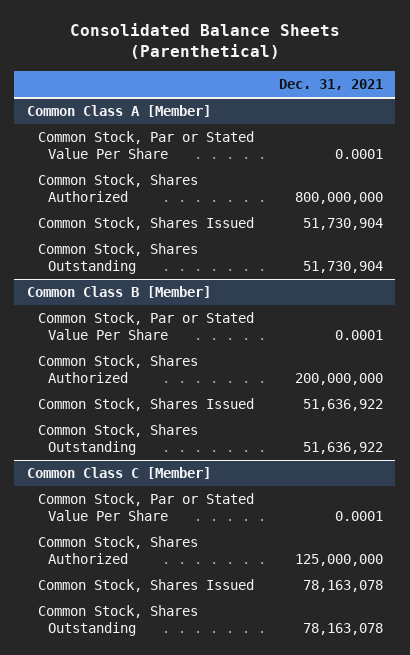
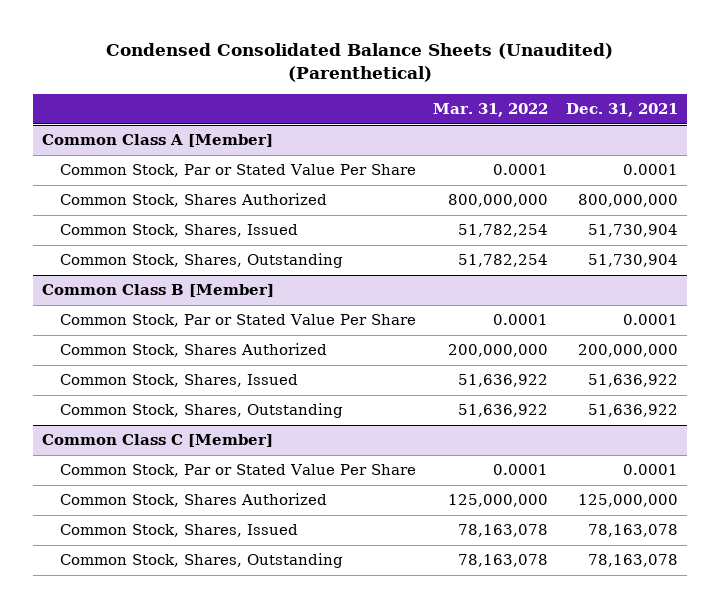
- Consolidated Balance Sheets (Parenthetical)
+ Condensed Consolidated Balance Sheets (Unaudited) (Parenthetical)
- | Dec. 31, 2021
+ | Mar. 31, 2022 | Dec. 31, 2021
@ Common Class A [Member]
- Common Stock, Shares Issued | 51,730,904
- Common Stock, Shares Outstanding | 51,730,904
+ Common Stock, Shares, Issued | 51,782,254 | 51,730,904
+ Common Stock, Shares, Outstanding | 51,782,254 | 51,730,904
@ Common Class B [Member]
- Common Stock, Shares Issued | 51,636,922
- Common Stock, Shares Outstanding | 51,636,922
+ Common Stock, Shares, Issued | 51,636,922 | 51,636,922
+ Common Stock, Shares, Outstanding | 51,636,922 | 51,636,922
@ Common Class C [Member]
- Common Stock, Shares Issued | 78,163,078
- Common Stock, Shares Outstanding | 78,163,078
+ Common Stock, Shares, Issued | 78,163,078 | 78,163,078
+ Common Stock, Shares, Outstanding | 78,163,078 | 78,163,078

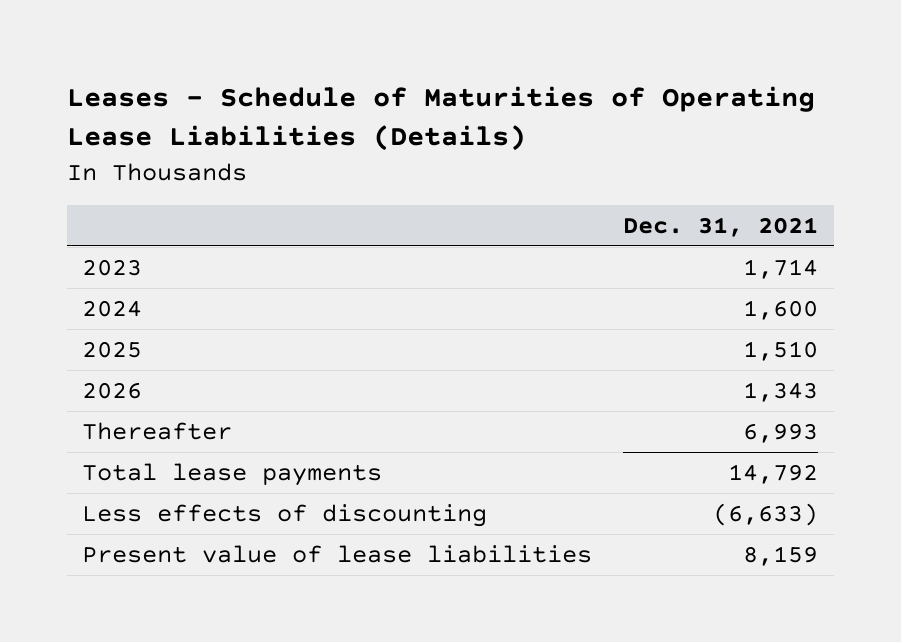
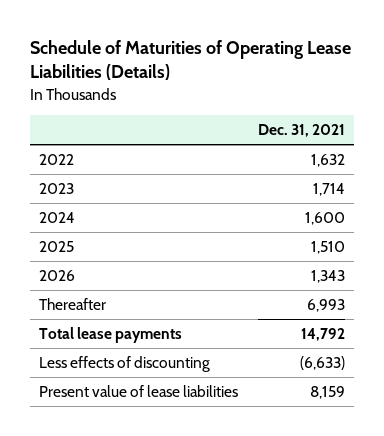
- Leases - Schedule of Maturities of Operating Lease Liabilities (Details)
+ Schedule of Maturities of Operating Lease Liabilities (Details)
+ 2022 | 1,632

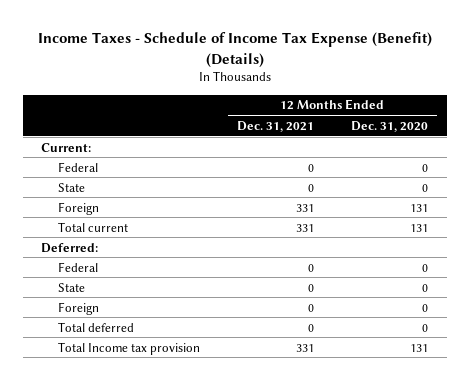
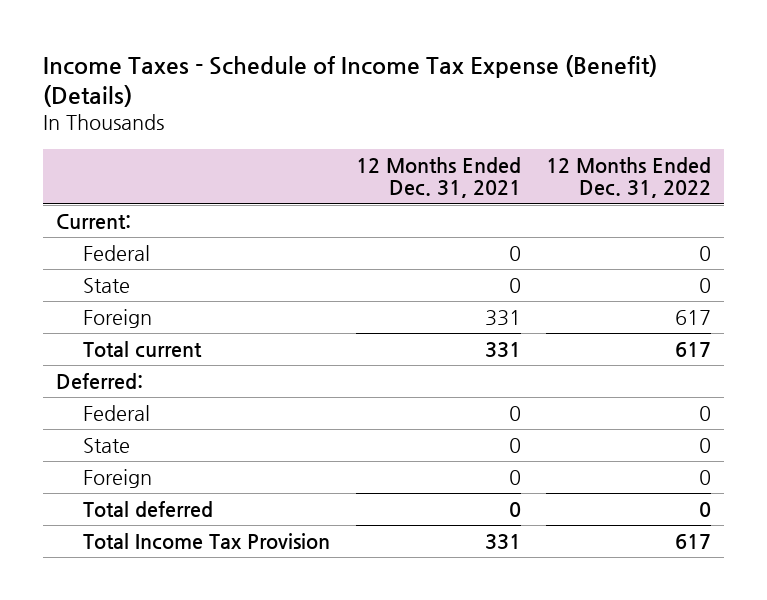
- | 12 Months Ended Dec. 31, 2021 | 12 Months Ended Dec. 31, 2020
+ | 12 Months Ended Dec. 31, 2021 | 12 Months Ended Dec. 31, 2022
- Total Income tax provision | 331 | 131
+ Total Income Tax Provision | 331 | 617

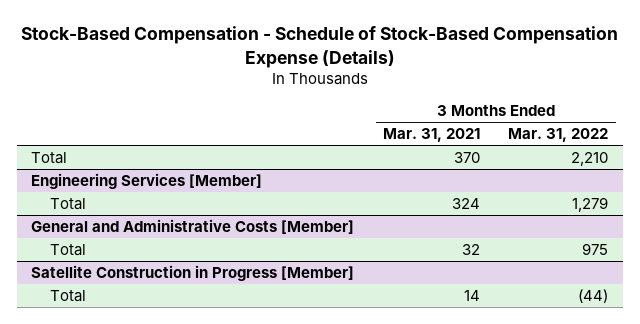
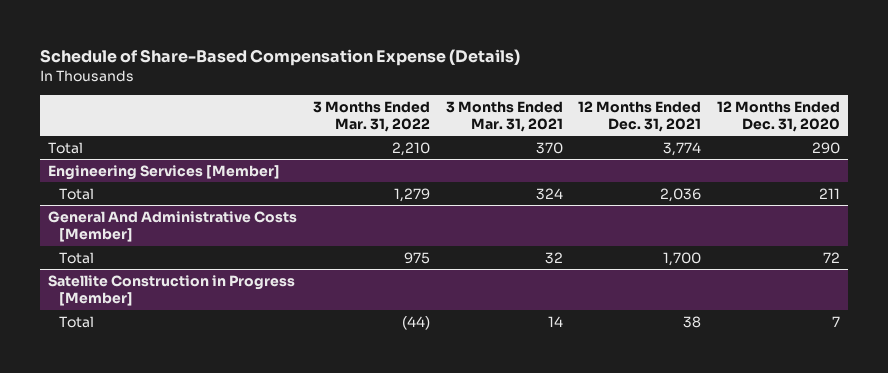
- Stock-Based Compensation - Schedule of Stock-Based Compensation Expense (Details)
+ Schedule of Share-Based Compensation Expense (Details)
- | 3 Months Ended Mar. 31, 2021 | 3 Months Ended Mar. 31, 2022
+ | 3 Months Ended Mar. 31, 2022 | 3 Months Ended Mar. 31, 2021 | 12 Months Ended Dec. 31, 2021 | 12 Months Ended Dec. 31, 2020
- General and Administrative Costs [Member]
+ General And Administrative Costs [Member]

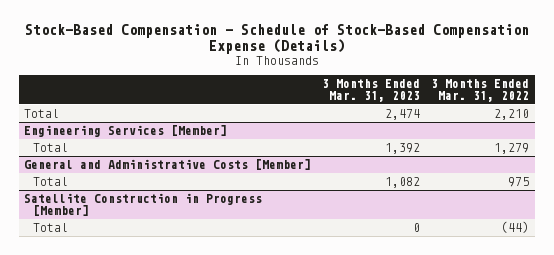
- Schedule of Share-Based Compensation Expense (Details)
+ Stock-Based Compensation - Schedule of Stock-Based Compensation Expense (Details)
- | 3 Months Ended Mar. 31, 2022 | 3 Months Ended Mar. 31, 2021 | 12 Months Ended Dec. 31, 2021 | 12 Months Ended Dec. 31, 2020
+ | 3 Months Ended Mar. 31, 2023 | 3 Months Ended Mar. 31, 2022
- General And Administrative Costs [Member]
+ General and Administrative Costs [Member]

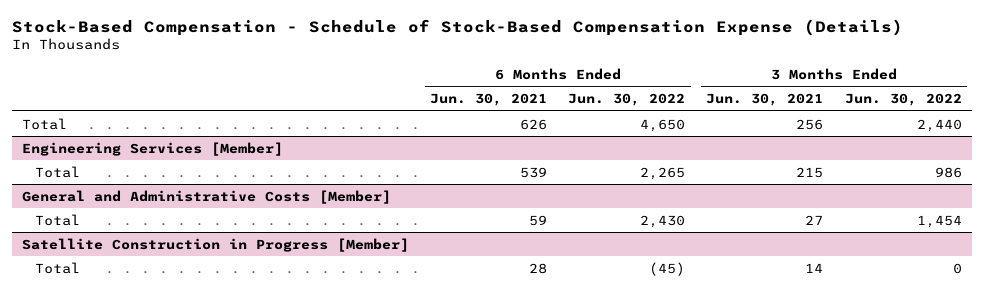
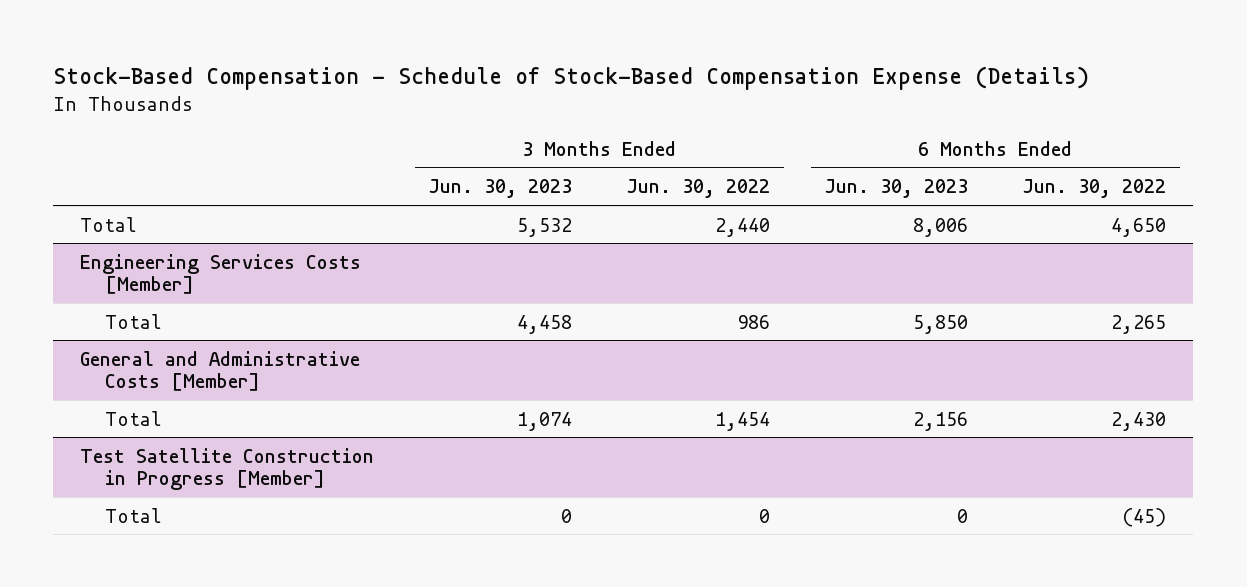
- | 6 Months Ended Jun. 30, 2021 | 6 Months Ended Jun. 30, 2022 | 3 Months Ended Jun. 30, 2021 | 3 Months Ended Jun. 30, 2022
+ | 3 Months Ended Jun. 30, 2023 | 3 Months Ended Jun. 30, 2022 | 6 Months Ended Jun. 30, 2023 | 6 Months Ended Jun. 30, 2022
- Engineering Services [Member]
+ Engineering Services Costs [Member]
- Satellite Construction in Progress [Member]
+ Test Satellite Construction in Progress [Member]

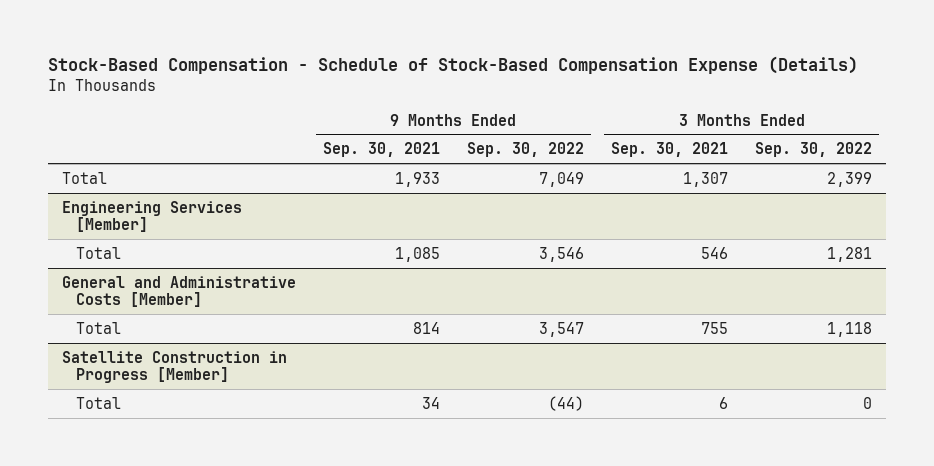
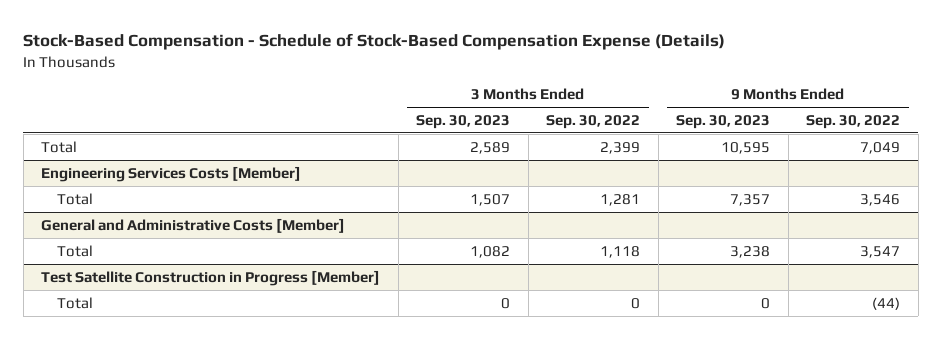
- | 9 Months Ended Sep. 30, 2021 | 9 Months Ended Sep. 30, 2022 | 3 Months Ended Sep. 30, 2021 | 3 Months Ended Sep. 30, 2022
+ | 3 Months Ended Sep. 30, 2023 | 3 Months Ended Sep. 30, 2022 | 9 Months Ended Sep. 30, 2023 | 9 Months Ended Sep. 30, 2022
- Engineering Services [Member]
+ Engineering Services Costs [Member]
- Satellite Construction in Progress [Member]
+ Test Satellite Construction in Progress [Member]

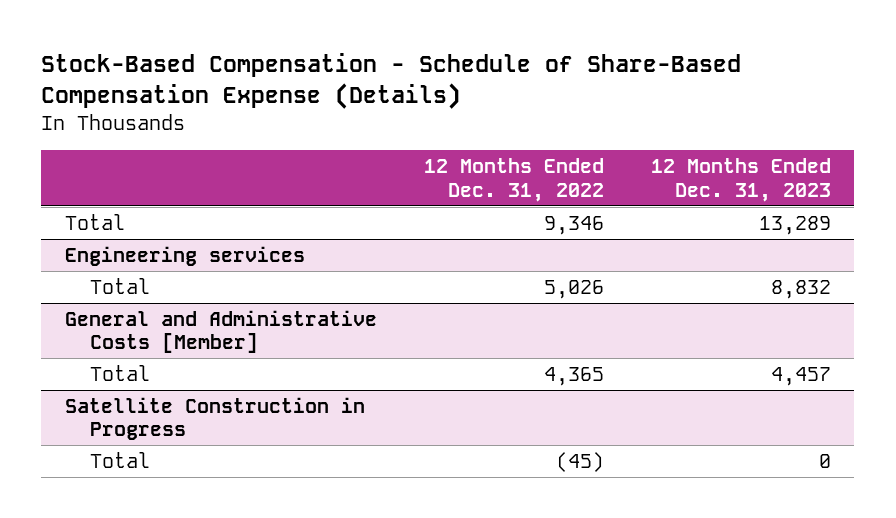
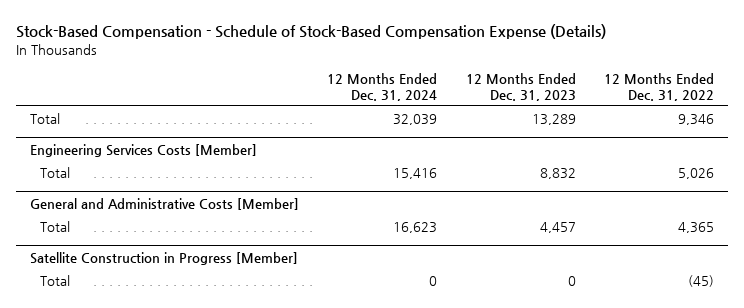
- Stock-Based Compensation - Schedule of Share-Based Compensation Expense (Details)
+ Stock-Based Compensation - Schedule of Stock-Based Compensation Expense (Details)
- | 12 Months Ended Dec. 31, 2022 | 12 Months Ended Dec. 31, 2023
+ | 12 Months Ended Dec. 31, 2024 | 12 Months Ended Dec. 31, 2023 | 12 Months Ended Dec. 31, 2022
- Engineering services
+ Engineering Services Costs [Member]
- Satellite Construction in Progress
+ Satellite Construction in Progress [Member]

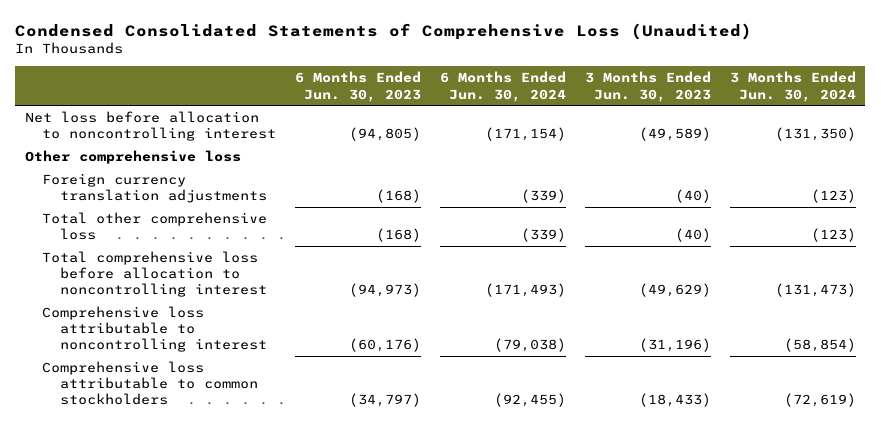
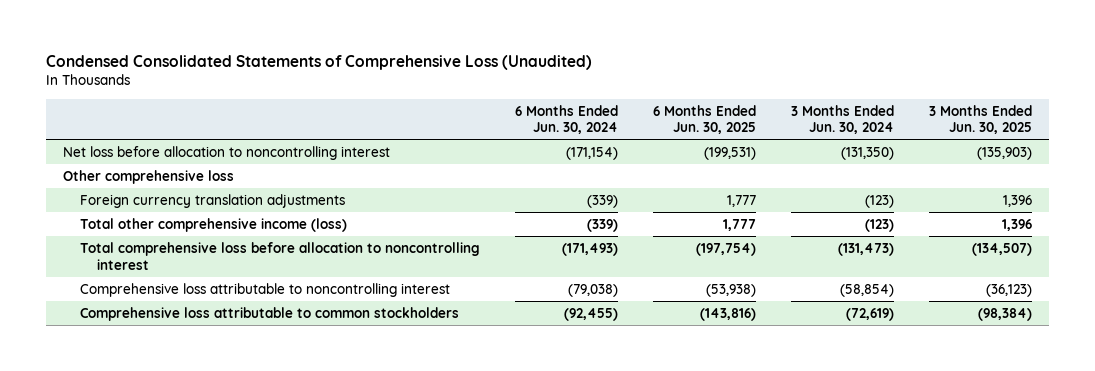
- | 6 Months Ended Jun. 30, 2023 | 6 Months Ended Jun. 30, 2024 | 3 Months Ended Jun. 30, 2023 | 3 Months Ended Jun. 30, 2024
+ | 6 Months Ended Jun. 30, 2024 | 6 Months Ended Jun. 30, 2025 | 3 Months Ended Jun. 30, 2024 | 3 Months Ended Jun. 30, 2025
- Total other comprehensive loss | (168) | (339) | (40) | (123)
+ Total other comprehensive income (loss) | (339) | 1,777 | (123) | 1,396

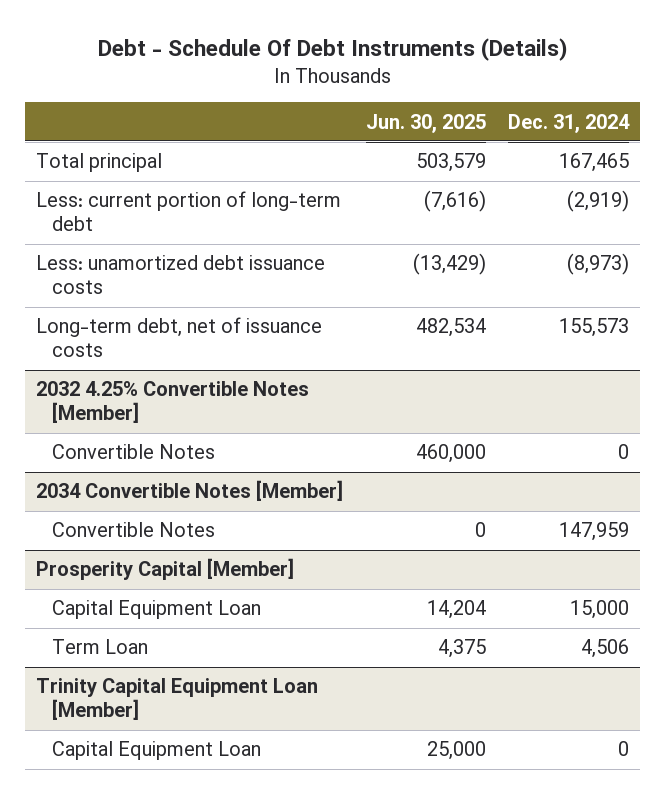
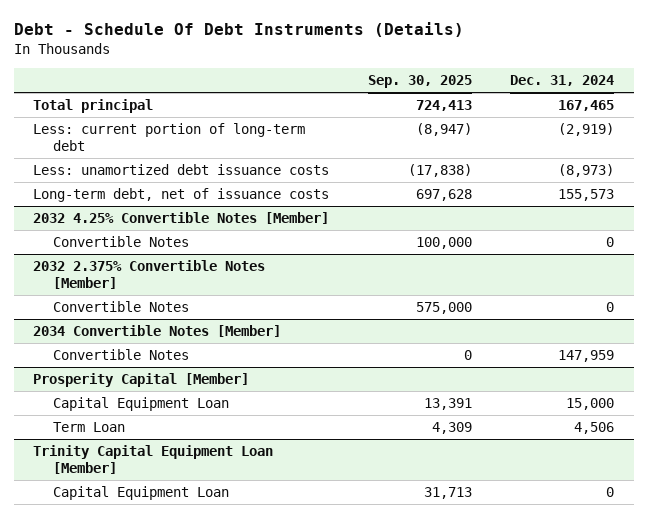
- | Jun. 30, 2025 | Dec. 31, 2024
+ | Sep. 30, 2025 | Dec. 31, 2024
+ 2032 2.375% Convertible Notes [Member]
+ Convertible Notes | 575,000 | 0

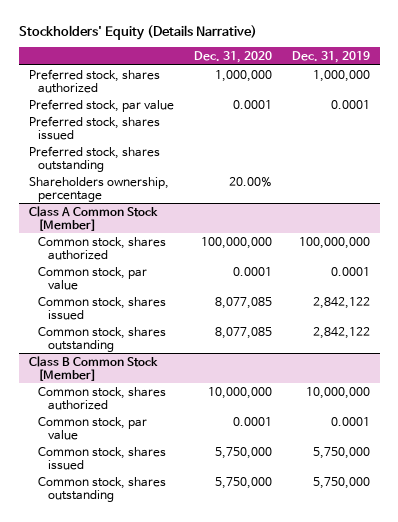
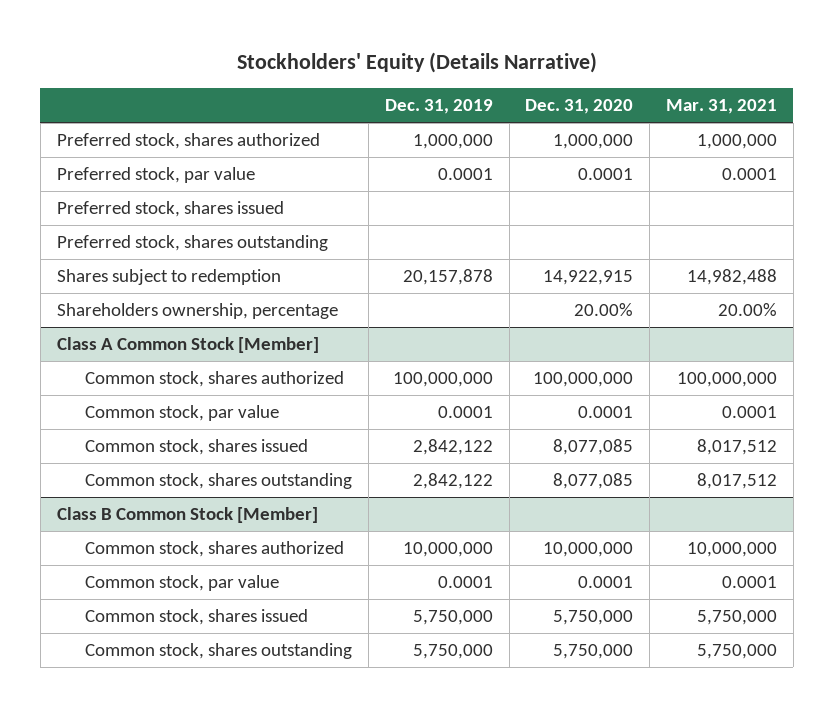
- | Dec. 31, 2020 | Dec. 31, 2019
+ | Dec. 31, 2019 | Dec. 31, 2020 | Mar. 31, 2021
+ Shares subject to redemption | 20,157,878 | 14,922,915 | 14,982,488

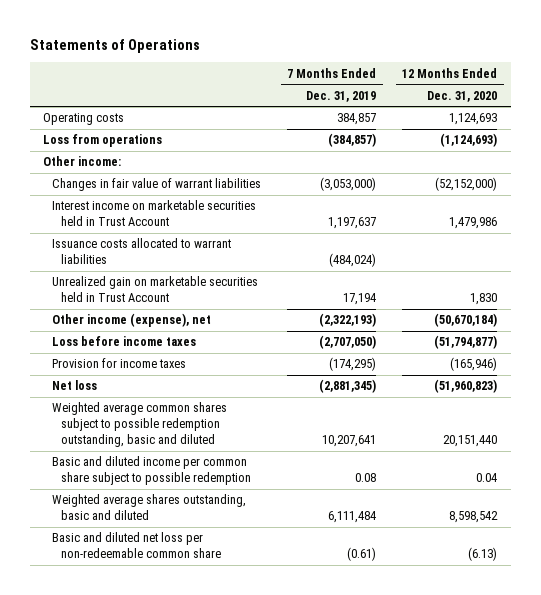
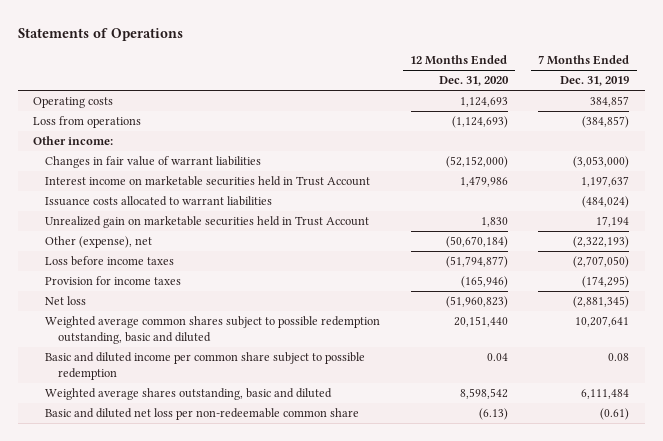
- | 7 Months Ended Dec. 31, 2019 | 12 Months Ended Dec. 31, 2020
+ | 12 Months Ended Dec. 31, 2020 | 7 Months Ended Dec. 31, 2019
- Other income (expense), net | (2,322,193) | (50,670,184)
+ Other (expense), net | (50,670,184) | (2,322,193)

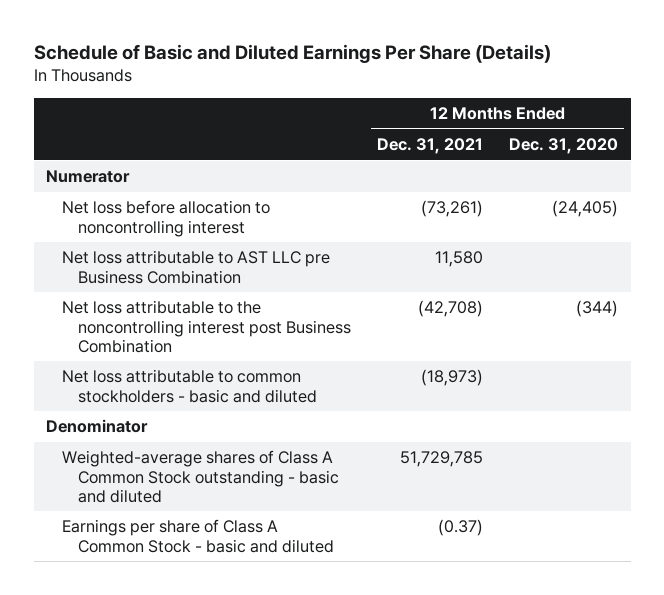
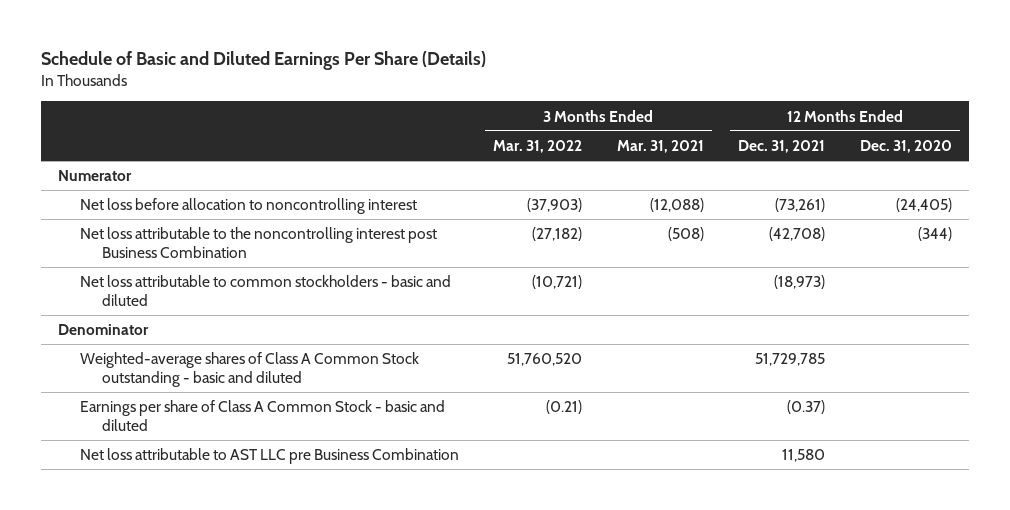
- | 12 Months Ended Dec. 31, 2021 | 12 Months Ended Dec. 31, 2020
+ | 3 Months Ended Mar. 31, 2022 | 3 Months Ended Mar. 31, 2021 | 12 Months Ended Dec. 31, 2021 | 12 Months Ended Dec. 31, 2020
moved down: Net loss attributable to AST LLC pre Business Combination | | | 11,580 |

